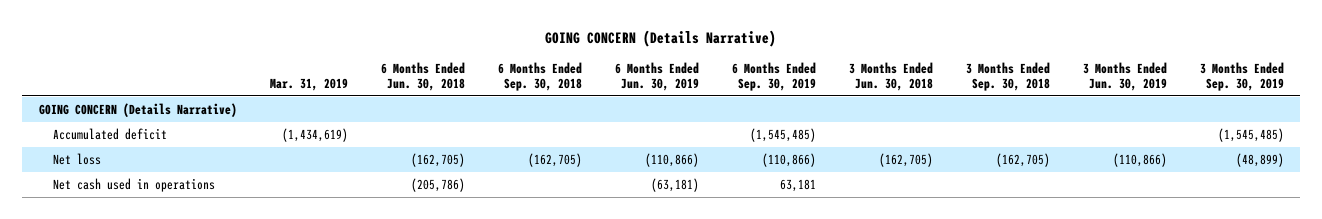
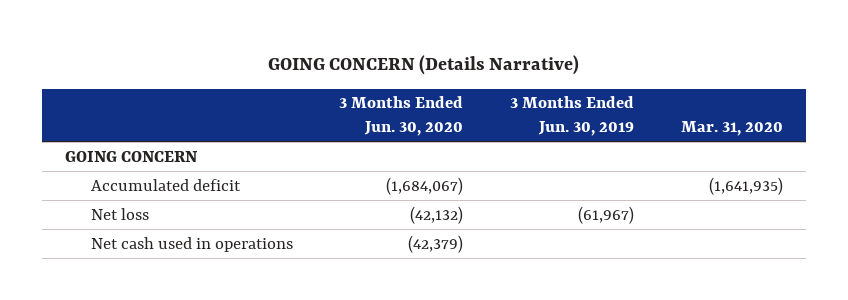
- | Mar. 31, 2019 | 6 Months Ended Jun. 30, 2018 | 6 Months Ended Sep. 30, 2018 | 6 Months Ended Jun. 30, 2019 | 6 Months Ended Sep. 30, 2019 | 3 Months Ended Jun. 30, 2018 | 3 Months Ended Sep. 30, 2018 | 3 Months Ended Jun. 30, 2019 | 3 Months Ended Sep. 30, 2019
+ | 3 Months Ended Jun. 30, 2020 | 3 Months Ended Jun. 30, 2019 | Mar. 31, 2020
- GOING CONCERN (Details Narrative)
+ GOING CONCERN
- Net loss | | (162,705) | (162,705) | (110,866) | (110,866) | (162,705) | (162,705) | (110,866) | (48,899)
+ Net loss | (42,132) | (61,967) |

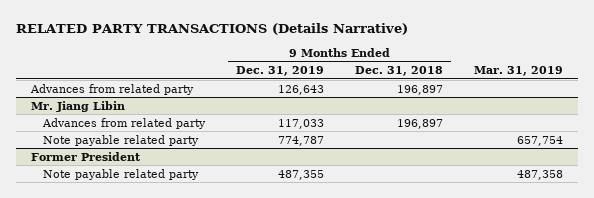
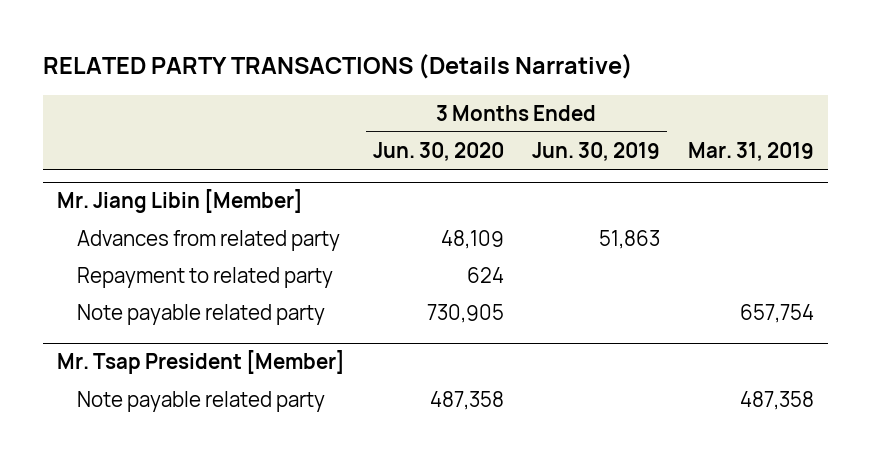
- | 9 Months Ended Dec. 31, 2019 | 9 Months Ended Dec. 31, 2018 | Mar. 31, 2019
+ | 3 Months Ended Jun. 30, 2020 | 3 Months Ended Jun. 30, 2019 | Mar. 31, 2019
- Advances from related party | 126,643 | 196,897 |
- Mr. Jiang Libin
+ Mr. Jiang Libin [Member]
+ Repayment to related party | 624 | |
- Former President
+ Mr. Tsap President [Member]

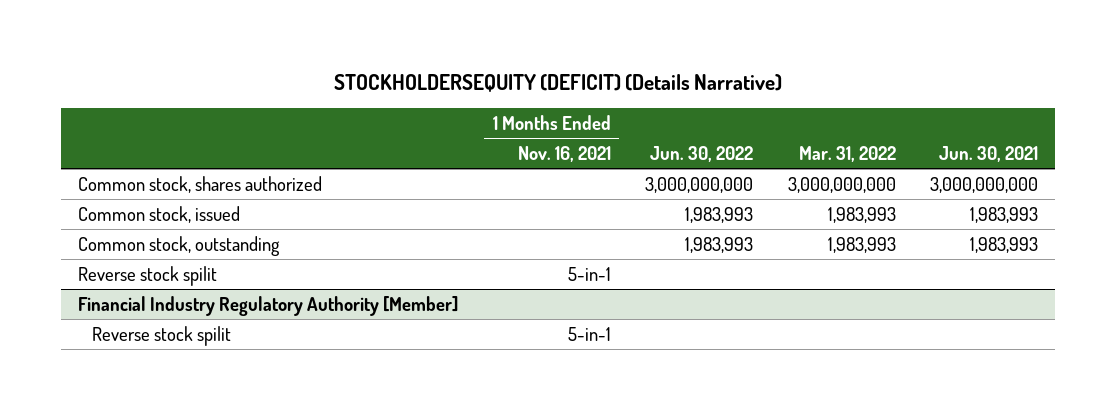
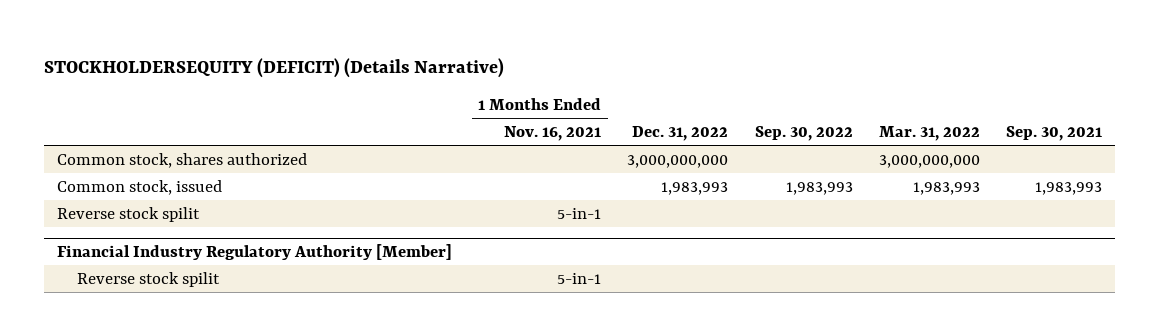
- | 1 Months Ended Nov. 16, 2021 | Jun. 30, 2022 | Mar. 31, 2022 | Jun. 30, 2021
+ | 1 Months Ended Nov. 16, 2021 | Dec. 31, 2022 | Sep. 30, 2022 | Mar. 31, 2022 | Sep. 30, 2021
- Common stock, outstanding | | 1,983,993 | 1,983,993 | 1,983,993

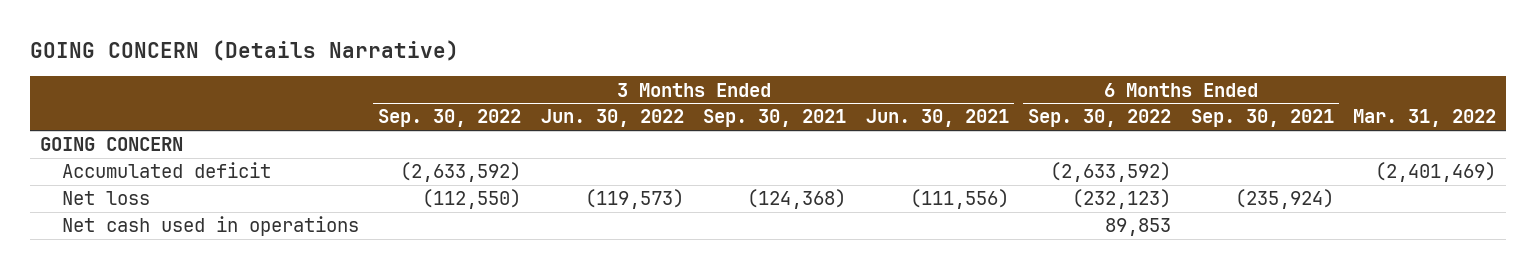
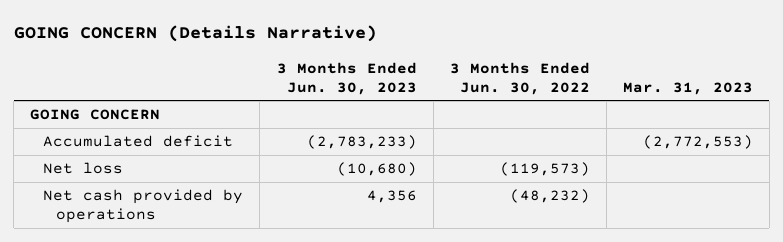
- | 3 Months Ended Sep. 30, 2022 | 3 Months Ended Jun. 30, 2022 | 3 Months Ended Sep. 30, 2021 | 3 Months Ended Jun. 30, 2021 | 6 Months Ended Sep. 30, 2022 | 6 Months Ended Sep. 30, 2021 | Mar. 31, 2022
+ | 3 Months Ended Jun. 30, 2023 | 3 Months Ended Jun. 30, 2022 | Mar. 31, 2023
- Net cash used in operations | | | | | 89,853 | |
+ Net cash provided by operations | 4,356 | (48,232) |

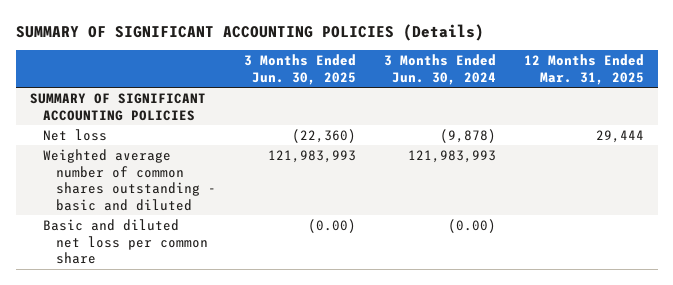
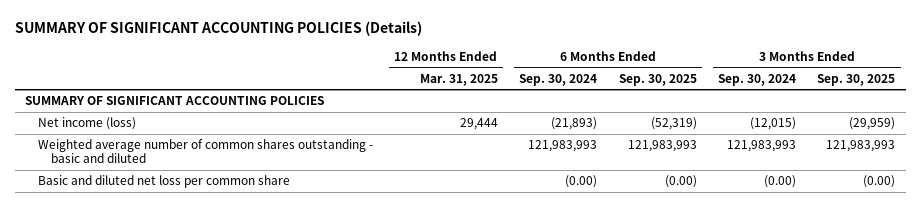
- | 3 Months Ended Jun. 30, 2025 | 3 Months Ended Jun. 30, 2024 | 12 Months Ended Mar. 31, 2025
+ | 12 Months Ended Mar. 31, 2025 | 6 Months Ended Sep. 30, 2024 | 6 Months Ended Sep. 30, 2025 | 3 Months Ended Sep. 30, 2024 | 3 Months Ended Sep. 30, 2025
- Net loss | (22,360) | (9,878) | 29,444
+ Net income (loss) | 29,444 | (21,893) | (52,319) | (12,015) | (29,959)

